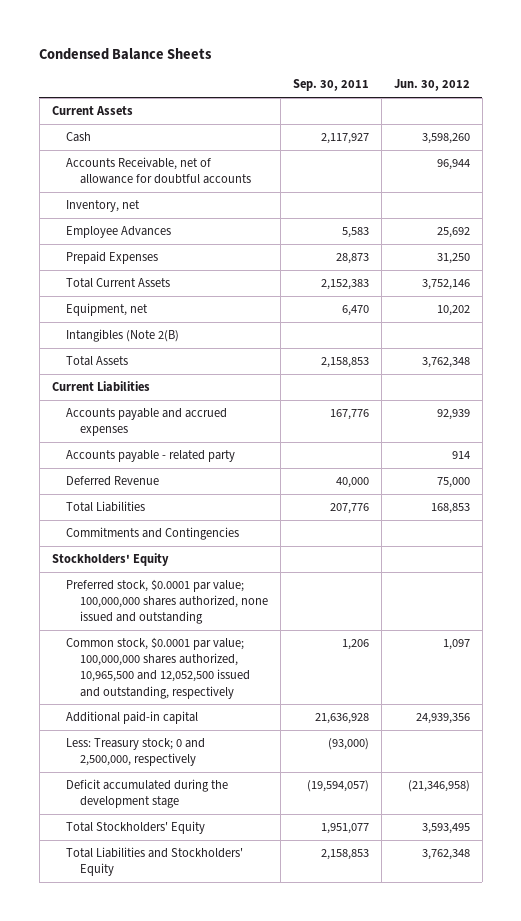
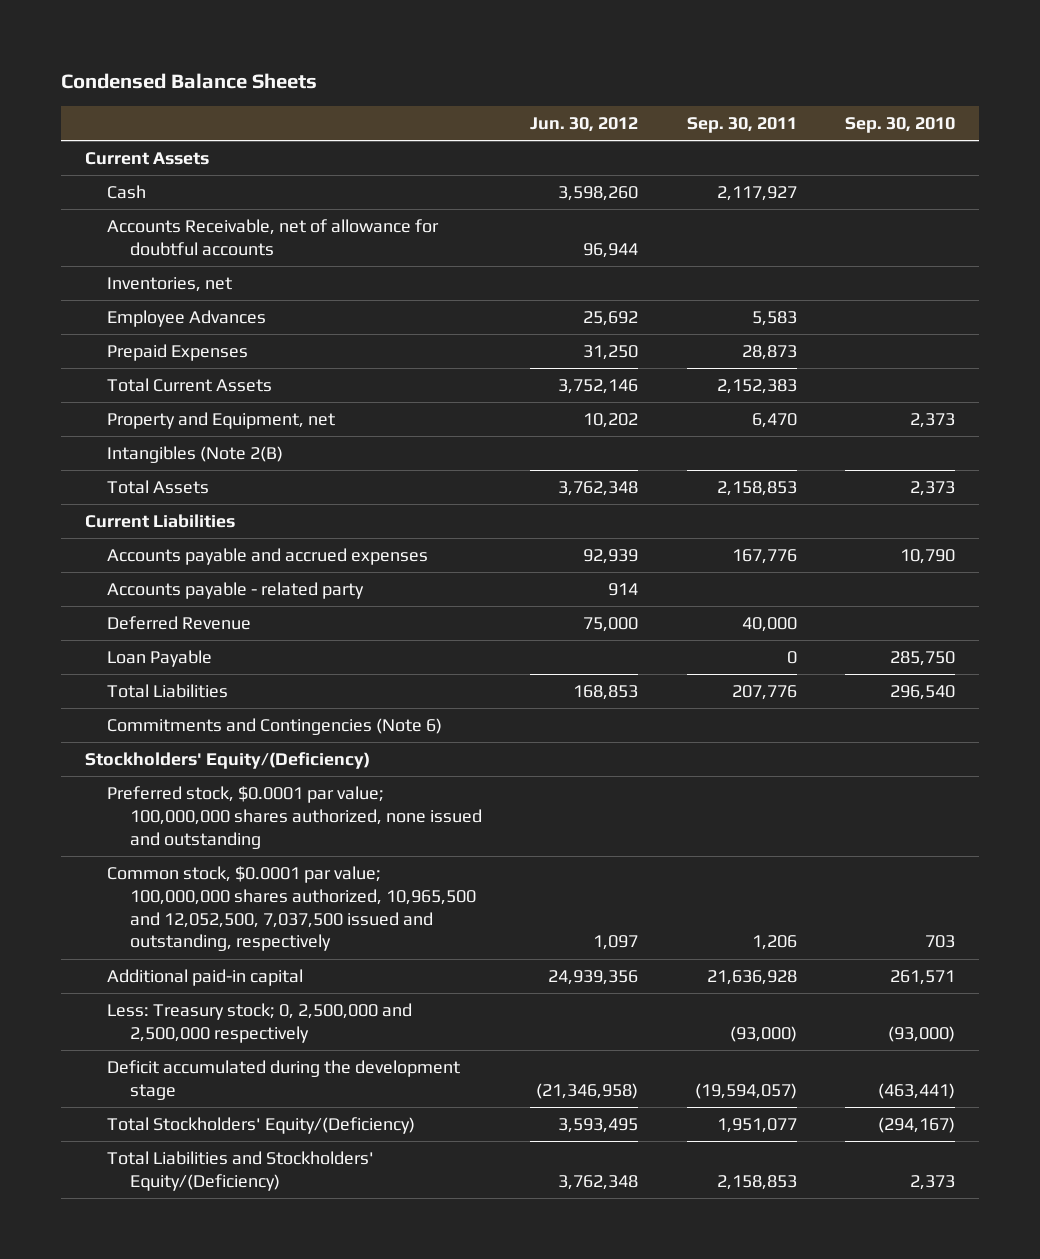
- | Sep. 30, 2011 | Jun. 30, 2012
+ | Jun. 30, 2012 | Sep. 30, 2011 | Sep. 30, 2010
- Inventory, net
+ Inventories, net
- Equipment, net | 6,470 | 10,202
+ Property and Equipment, net | 10,202 | 6,470 | 2,373
+ Loan Payable | | 0 | 285,750
- Commitments and Contingencies
- Stockholders' Equity
+ Commitments and Contingencies (Note 6)
+ Stockholders' Equity/(Deficiency)
- Common stock, $0.0001 par value; 100,000,000 shares authorized, 10,965,500 and 12,052,500 issued and outstanding, respectively | 1,206 | 1,097
+ Common stock, $0.0001 par value; 100,000,000 shares authorized, 10,965,500 and 12,052,500, 7,037,500 issued and outstanding, respectively | 1,097 | 1,206 | 703
- Less: Treasury stock; 0 and 2,500,000, respectively | (93,000) |
+ Less: Treasury stock; 0, 2,500,000 and 2,500,000 respectively | | (93,000) | (93,000)
- Total Stockholders' Equity | 1,951,077 | 3,593,495
- Total Liabilities and Stockholders' Equity | 2,158,853 | 3,762,348
+ Total Stockholders' Equity/(Deficiency) | 3,593,495 | 1,951,077 | (294,167)
+ Total Liabilities and Stockholders' Equity/(Deficiency) | 3,762,348 | 2,158,853 | 2,373

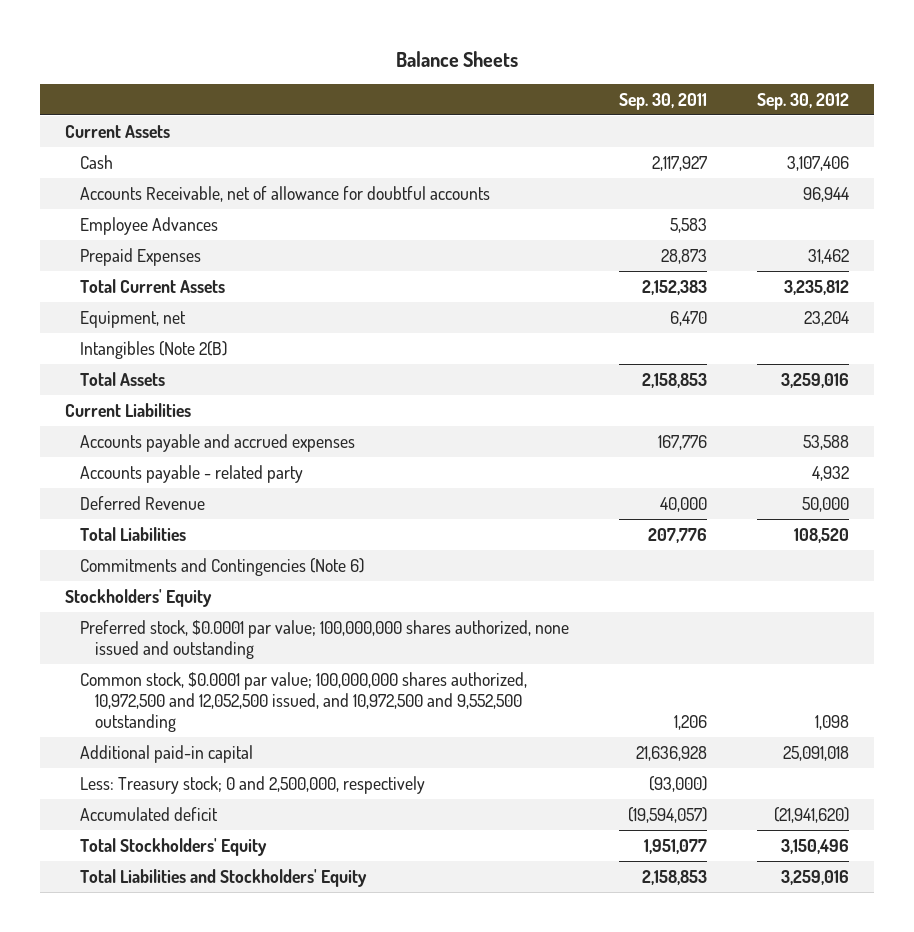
- Condensed Balance Sheets
+ Balance Sheets
- | Jun. 30, 2012 | Sep. 30, 2011 | Sep. 30, 2010
+ | Sep. 30, 2011 | Sep. 30, 2012
- Inventories, net
- Property and Equipment, net | 10,202 | 6,470 | 2,373
+ Equipment, net | 6,470 | 23,204
- Loan Payable | | 0 | 285,750
- Stockholders' Equity/(Deficiency)
+ Stockholders' Equity
- Common stock, $0.0001 par value; 100,000,000 shares authorized, 10,965,500 and 12,052,500, 7,037,500 issued and outstanding, respectively | 1,097 | 1,206 | 703
+ Common stock, $0.0001 par value; 100,000,000 shares authorized, 10,972,500 and 12,052,500 issued, and 10,972,500 and 9,552,500 outstanding | 1,206 | 1,098
- Less: Treasury stock; 0, 2,500,000 and 2,500,000 respectively | | (93,000) | (93,000)
- Deficit accumulated during the development stage | (21,346,958) | (19,594,057) | (463,441)
- Total Stockholders' Equity/(Deficiency) | 3,593,495 | 1,951,077 | (294,167)
- Total Liabilities and Stockholders' Equity/(Deficiency) | 3,762,348 | 2,158,853 | 2,373
+ Less: Treasury stock; 0 and 2,500,000, respectively | (93,000) |
+ Accumulated deficit | (19,594,057) | (21,941,620)
+ Total Stockholders' Equity | 1,951,077 | 3,150,496
+ Total Liabilities and Stockholders' Equity | 2,158,853 | 3,259,016

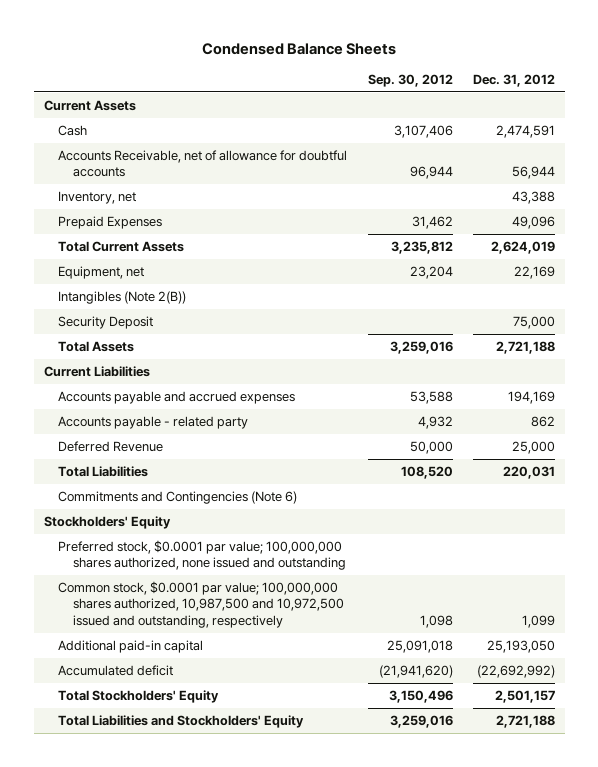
- Balance Sheets
+ Condensed Balance Sheets
- | Sep. 30, 2011 | Sep. 30, 2012
+ | Sep. 30, 2012 | Dec. 31, 2012
- Employee Advances | 5,583 |
+ Inventory, net | | 43,388
- Intangibles (Note 2(B)
+ Intangibles (Note 2(B))
+ Security Deposit | | 75,000
- Common stock, $0.0001 par value; 100,000,000 shares authorized, 10,972,500 and 12,052,500 issued, and 10,972,500 and 9,552,500 outstanding | 1,206 | 1,098
+ Common stock, $0.0001 par value; 100,000,000 shares authorized, 10,987,500 and 10,972,500 issued and outstanding, respectively | 1,098 | 1,099
- Less: Treasury stock; 0 and 2,500,000, respectively | (93,000) |

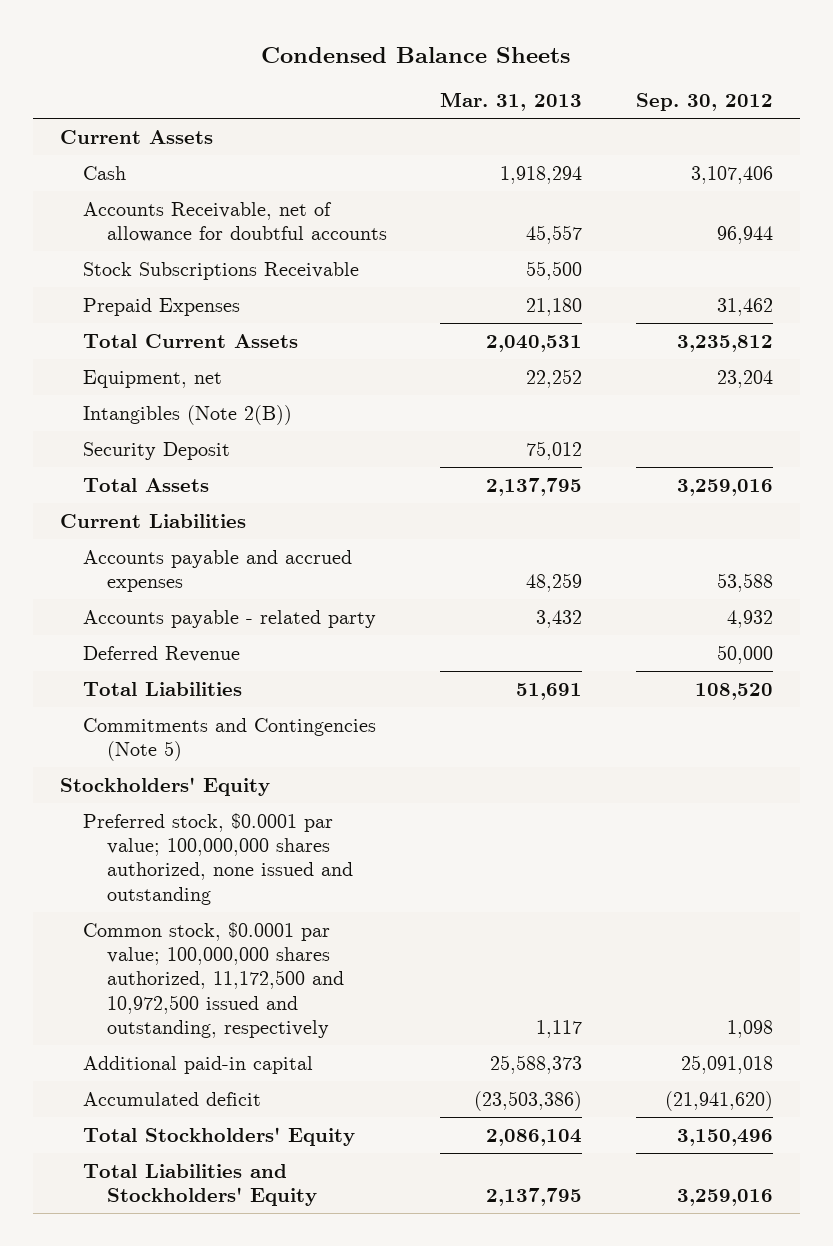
- | Sep. 30, 2012 | Dec. 31, 2012
+ | Mar. 31, 2013 | Sep. 30, 2012
- Inventory, net | | 43,388
+ Stock Subscriptions Receivable | 55,500 |
- Commitments and Contingencies (Note 6)
+ Commitments and Contingencies (Note 5)
- Common stock, $0.0001 par value; 100,000,000 shares authorized, 10,987,500 and 10,972,500 issued and outstanding, respectively | 1,098 | 1,099
+ Common stock, $0.0001 par value; 100,000,000 shares authorized, 11,172,500 and 10,972,500 issued and outstanding, respectively | 1,117 | 1,098

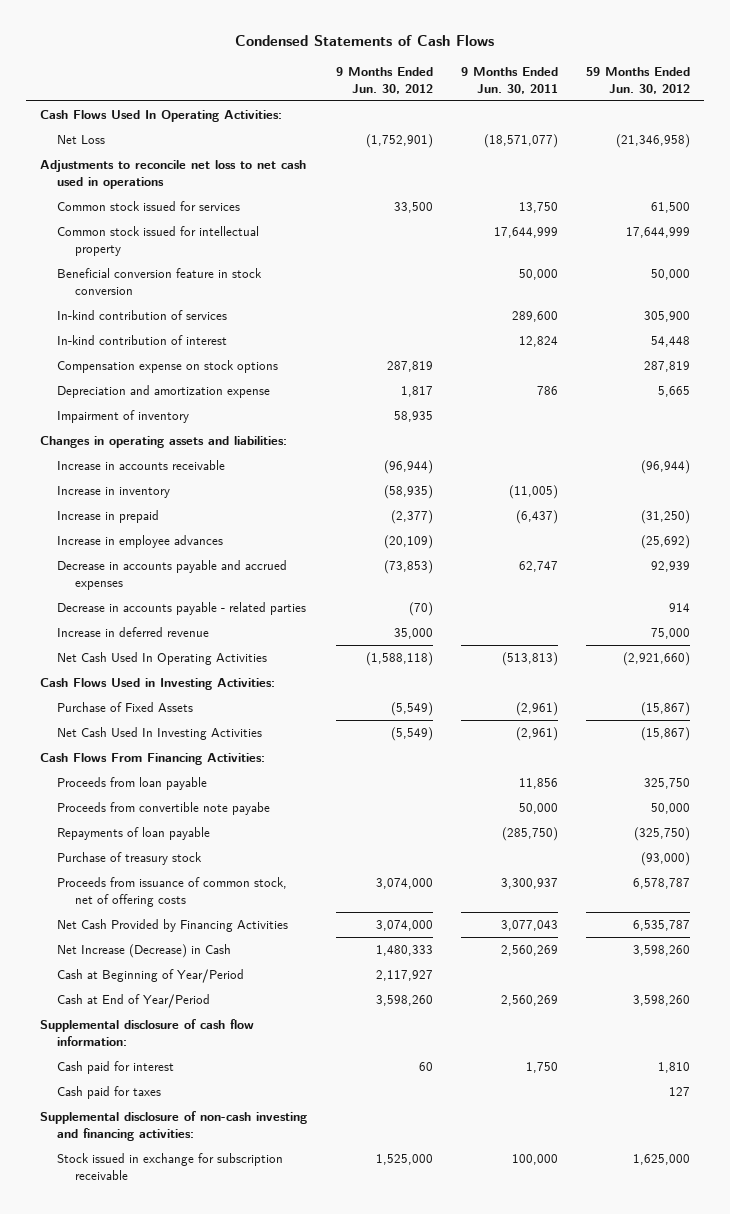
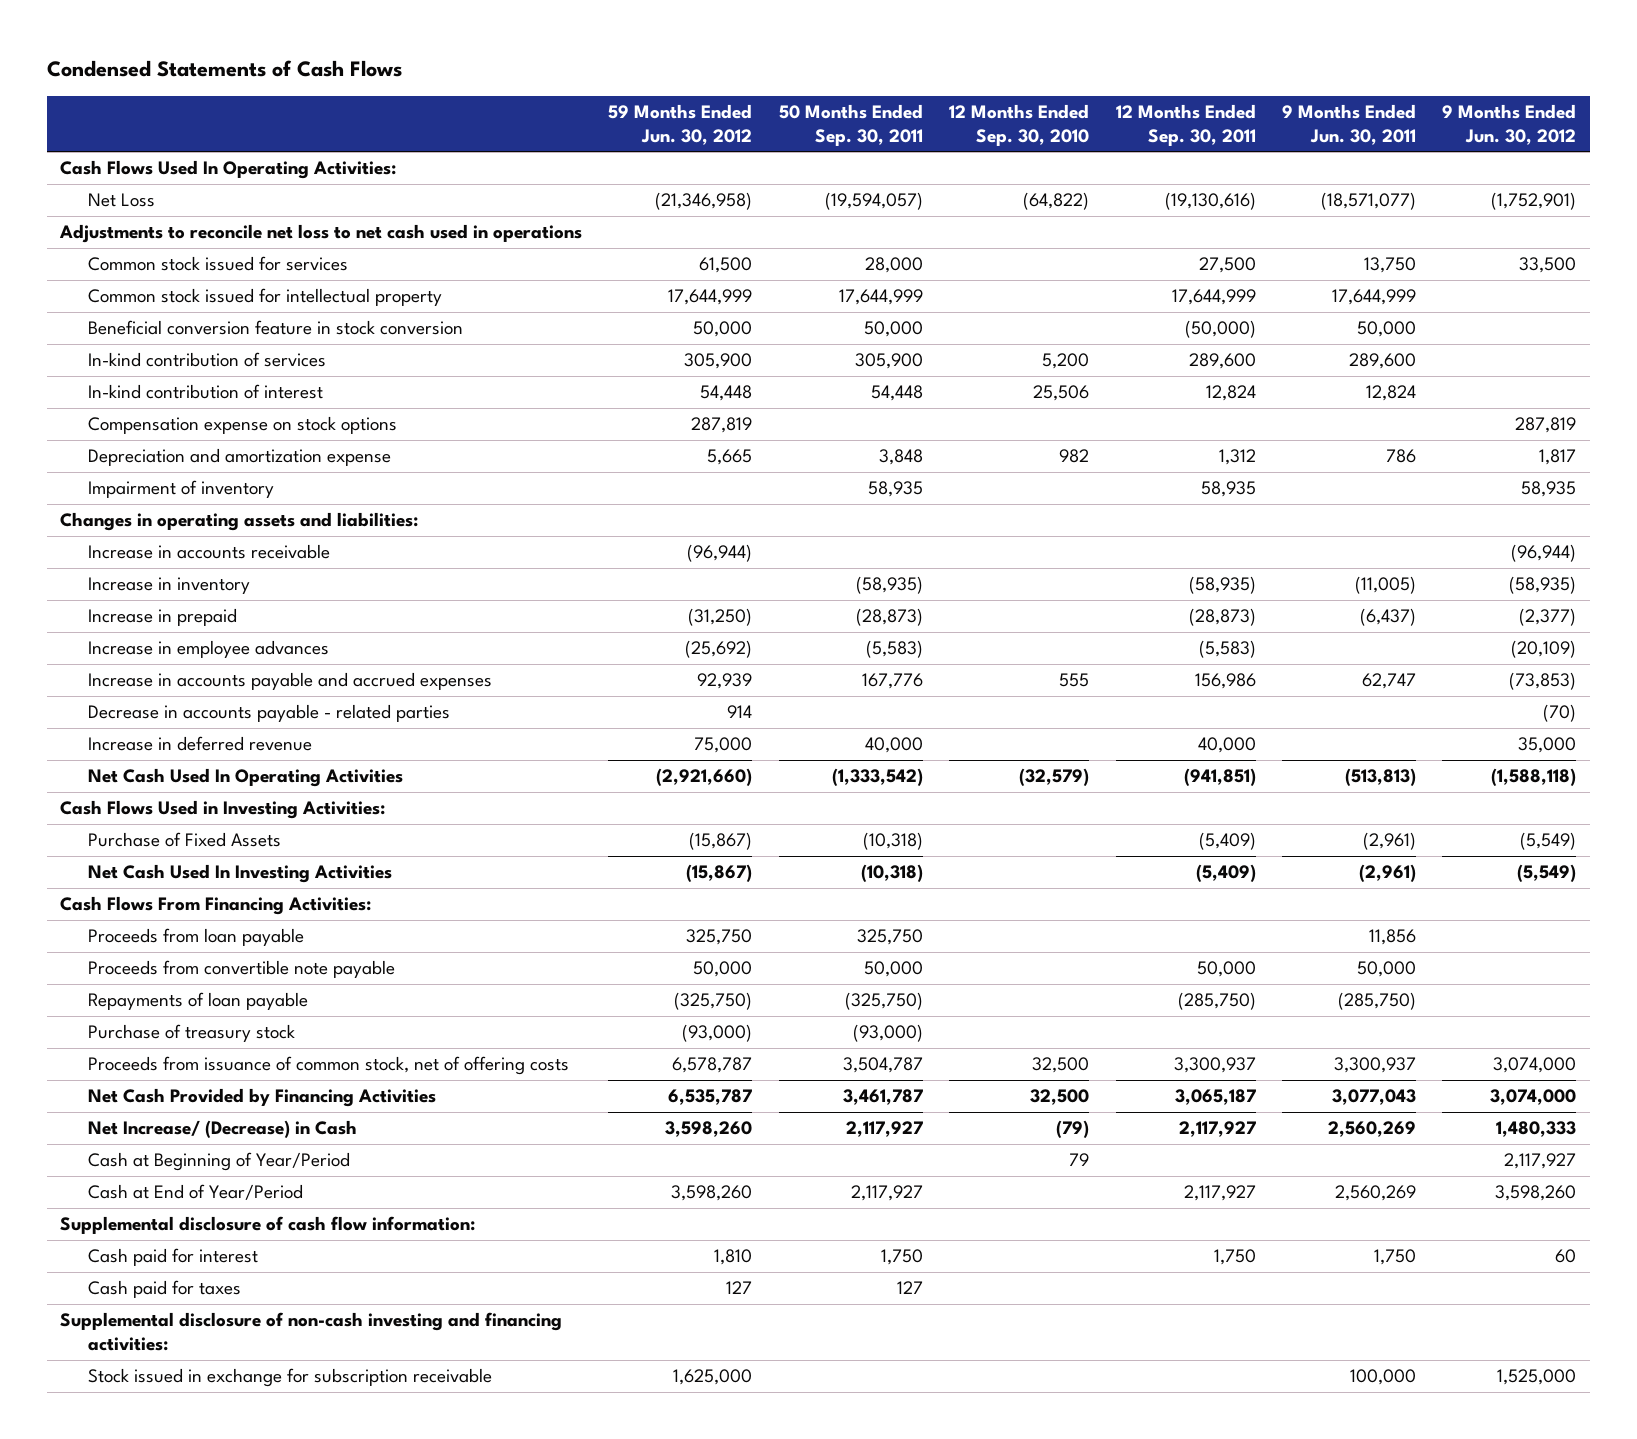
- | 9 Months Ended Jun. 30, 2012 | 9 Months Ended Jun. 30, 2011 | 59 Months Ended Jun. 30, 2012
+ | 59 Months Ended Jun. 30, 2012 | 50 Months Ended Sep. 30, 2011 | 12 Months Ended Sep. 30, 2010 | 12 Months Ended Sep. 30, 2011 | 9 Months Ended Jun. 30, 2011 | 9 Months Ended Jun. 30, 2012
- Decrease in accounts payable and accrued expenses | (73,853) | 62,747 | 92,939
+ Increase in accounts payable and accrued expenses | 92,939 | 167,776 | 555 | 156,986 | 62,747 | (73,853)
- Proceeds from convertible note payabe | | 50,000 | 50,000
+ Proceeds from convertible note payable | 50,000 | 50,000 | | 50,000 | 50,000 |
- Net Increase (Decrease) in Cash | 1,480,333 | 2,560,269 | 3,598,260
+ Net Increase/ (Decrease) in Cash | 3,598,260 | 2,117,927 | (79) | 2,117,927 | 2,560,269 | 1,480,333

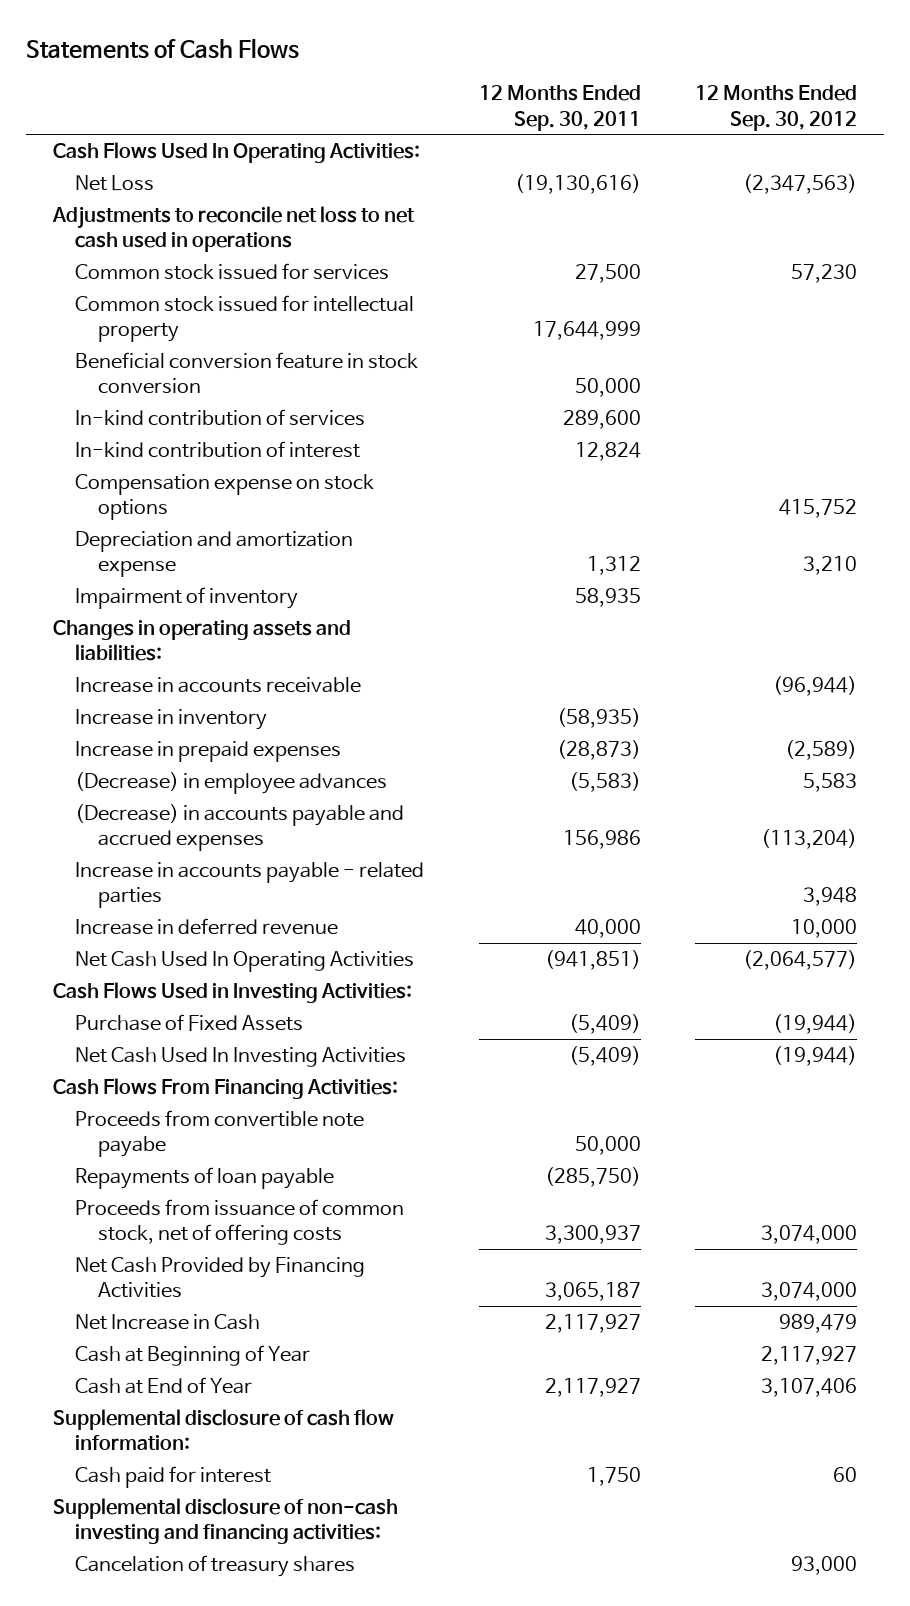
- Condensed Statements of Cash Flows
+ Statements of Cash Flows
- | 59 Months Ended Jun. 30, 2012 | 50 Months Ended Sep. 30, 2011 | 12 Months Ended Sep. 30, 2010 | 12 Months Ended Sep. 30, 2011 | 9 Months Ended Jun. 30, 2011 | 9 Months Ended Jun. 30, 2012
+ | 12 Months Ended Sep. 30, 2011 | 12 Months Ended Sep. 30, 2012
- Beneficial conversion feature in stock conversion | 50,000 | 50,000 | | (50,000) | 50,000 |
+ Beneficial conversion feature in stock conversion | 50,000 |
- Increase in prepaid | (31,250) | (28,873) | | (28,873) | (6,437) | (2,377)
- Increase in employee advances | (25,692) | (5,583) | | (5,583) | | (20,109)
- Increase in accounts payable and accrued expenses | 92,939 | 167,776 | 555 | 156,986 | 62,747 | (73,853)
- Decrease in accounts payable - related parties | 914 | | | | | (70)
+ Increase in prepaid expenses | (28,873) | (2,589)
+ (Decrease) in employee advances | (5,583) | 5,583
+ (Decrease) in accounts payable and accrued expenses | 156,986 | (113,204)
+ Increase in accounts payable - related parties | | 3,948
- Proceeds from loan payable | 325,750 | 325,750 | | | 11,856 |
- Proceeds from convertible note payable | 50,000 | 50,000 | | 50,000 | 50,000 |
+ Proceeds from convertible note payabe | 50,000 |
- Purchase of treasury stock | (93,000) | (93,000) | | | |
- Net Increase/ (Decrease) in Cash | 3,598,260 | 2,117,927 | (79) | 2,117,927 | 2,560,269 | 1,480,333
- Cash at Beginning of Year/Period | | | 79 | | | 2,117,927
- Cash at End of Year/Period | 3,598,260 | 2,117,927 | | 2,117,927 | 2,560,269 | 3,598,260
+ Net Increase in Cash | 2,117,927 | 989,479
+ Cash at Beginning of Year | | 2,117,927
+ Cash at End of Year | 2,117,927 | 3,107,406
- Cash paid for taxes | 127 | 127 | | | |
- Stock issued in exchange for subscription receivable | 1,625,000 | | | | 100,000 | 1,525,000
+ Cancelation of treasury shares | | 93,000

